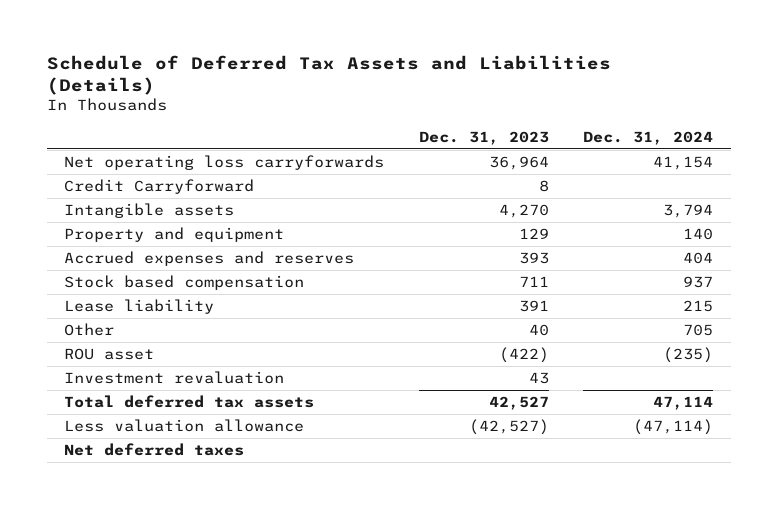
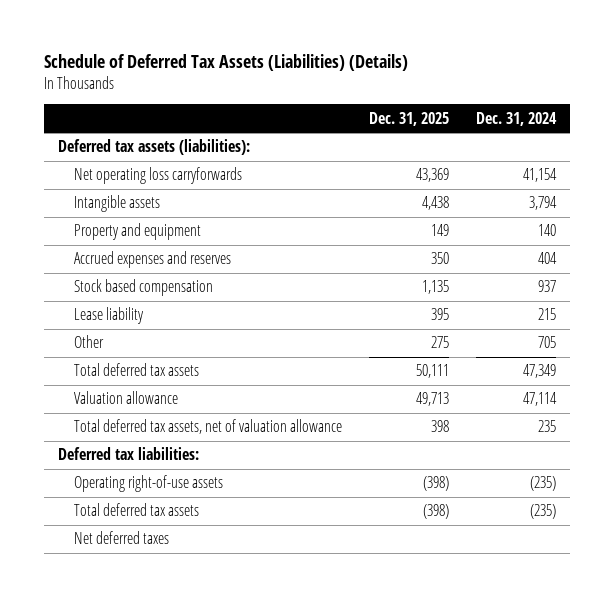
- Schedule of Deferred Tax Assets and Liabilities (Details)
+ Schedule of Deferred Tax Assets (Liabilities) (Details)
- | Dec. 31, 2023 | Dec. 31, 2024
+ | Dec. 31, 2025 | Dec. 31, 2024
+ Deferred tax assets (liabilities):
- Credit Carryforward | 8 |
- ROU asset | (422) | (235)
- Investment revaluation | 43 |
- Total deferred tax assets | 42,527 | 47,114
- Less valuation allowance | (42,527) | (47,114)
+ Total deferred tax assets | 50,111 | 47,349
+ Valuation allowance | 49,713 | 47,114
+ Total deferred tax assets, net of valuation allowance | 398 | 235
+ Deferred tax liabilities:
+ Operating right-of-use assets | (398) | (235)
+ Total deferred tax assets | (398) | (235)

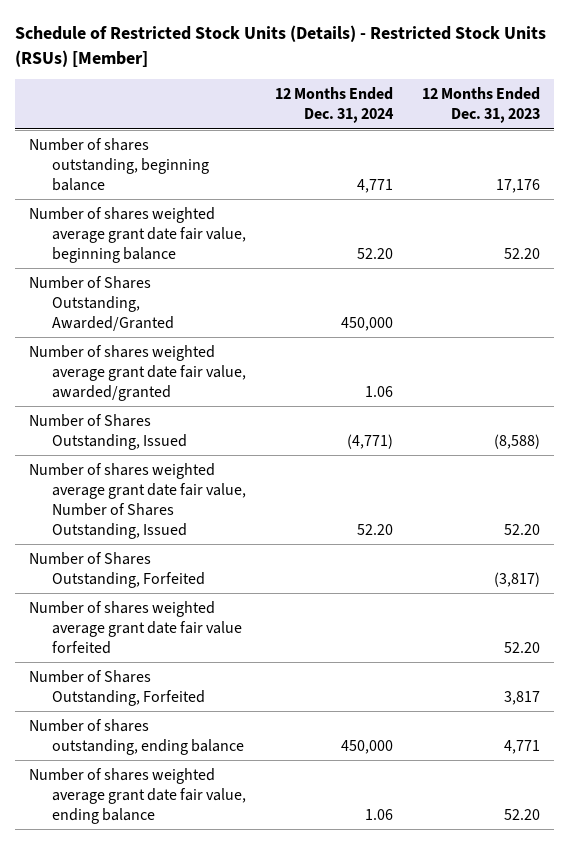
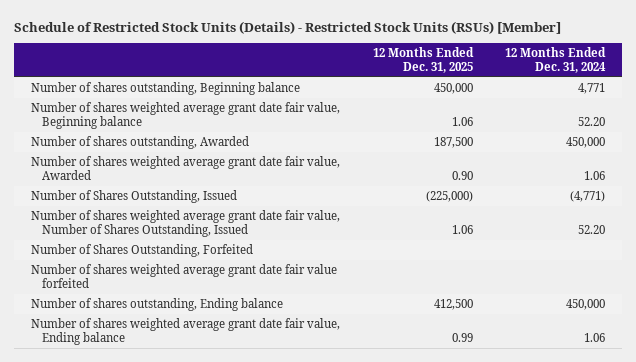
- | 12 Months Ended Dec. 31, 2024 | 12 Months Ended Dec. 31, 2023
+ | 12 Months Ended Dec. 31, 2025 | 12 Months Ended Dec. 31, 2024
- Number of shares outstanding, beginning balance | 4,771 | 17,176
- Number of shares weighted average grant date fair value, beginning balance | 52.20 | 52.20
- Number of Shares Outstanding, Awarded/Granted | 450,000 |
- Number of shares weighted average grant date fair value, awarded/granted | 1.06 |
+ Number of shares outstanding, Beginning balance | 450,000 | 4,771
+ Number of shares weighted average grant date fair value, Beginning balance | 1.06 | 52.20
+ Number of shares outstanding, Awarded | 187,500 | 450,000
+ Number of shares weighted average grant date fair value, Awarded | 0.90 | 1.06
- Number of Shares Outstanding, Forfeited | | 3,817
- Number of shares outstanding, ending balance | 450,000 | 4,771
- Number of shares weighted average grant date fair value, ending balance | 1.06 | 52.20
+ Number of shares outstanding, Ending balance | 412,500 | 450,000
+ Number of shares weighted average grant date fair value, Ending balance | 0.99 | 1.06

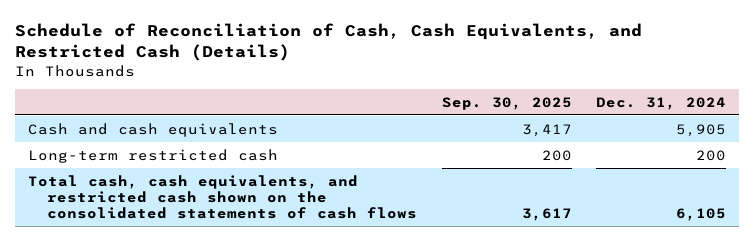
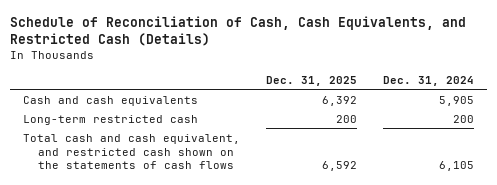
- | Sep. 30, 2025 | Dec. 31, 2024
+ | Dec. 31, 2025 | Dec. 31, 2024
- Total cash, cash equivalents, and restricted cash shown on the consolidated statements of cash flows | 3,617 | 6,105
+ Total cash and cash equivalent, and restricted cash shown on the statements of cash flows | 6,592 | 6,105

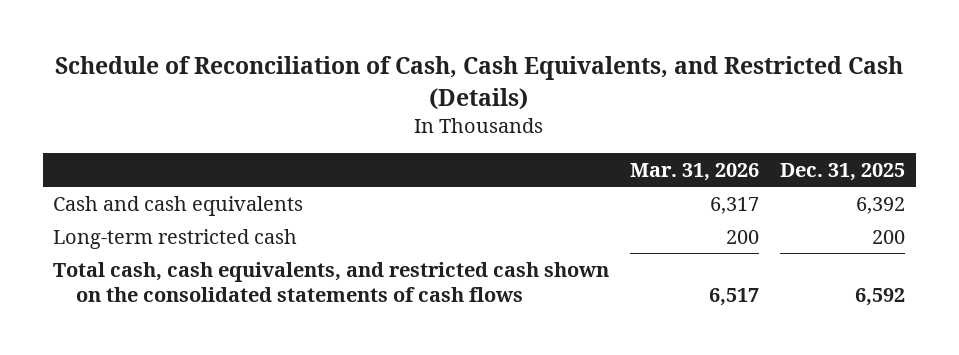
- | Dec. 31, 2025 | Dec. 31, 2024
+ | Mar. 31, 2026 | Dec. 31, 2025
- Total cash and cash equivalent, and restricted cash shown on the statements of cash flows | 6,592 | 6,105
+ Total cash, cash equivalents, and restricted cash shown on the consolidated statements of cash flows | 6,517 | 6,592

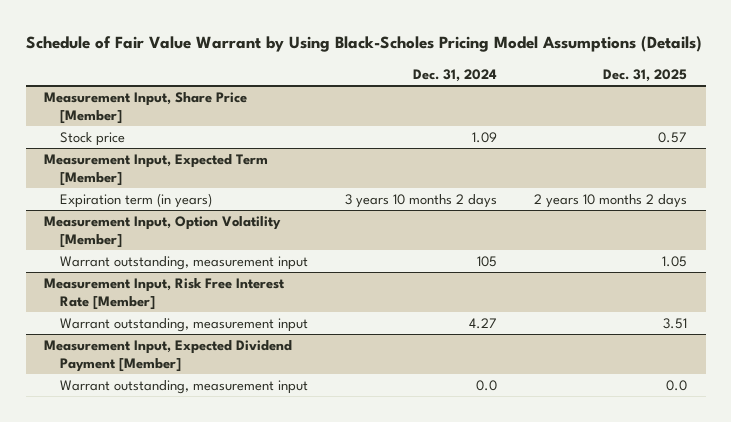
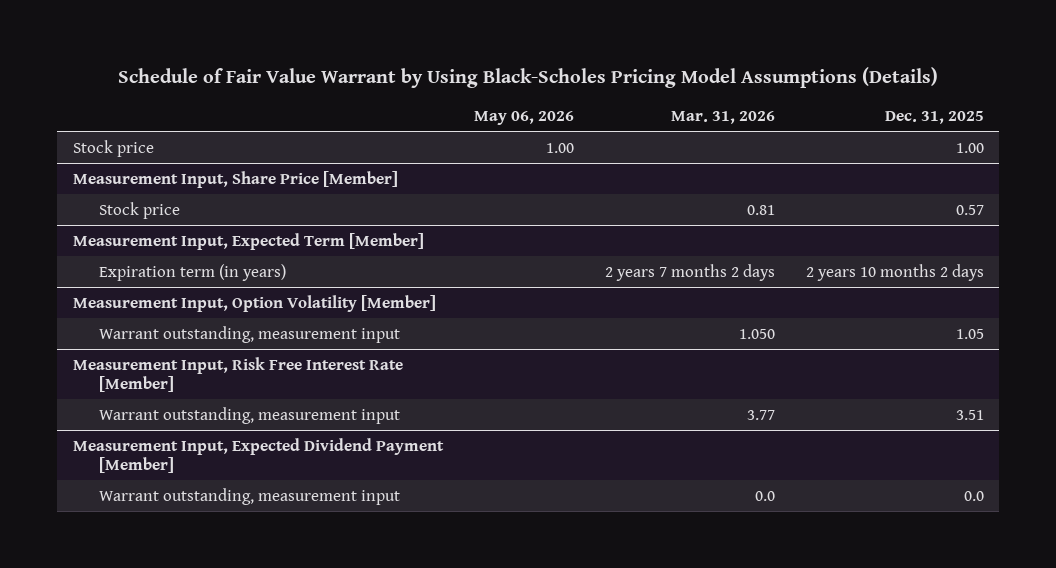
- | Dec. 31, 2024 | Dec. 31, 2025
+ | May 06, 2026 | Mar. 31, 2026 | Dec. 31, 2025
+ Stock price | 1.00 | | 1.00

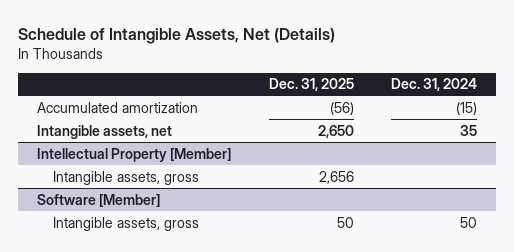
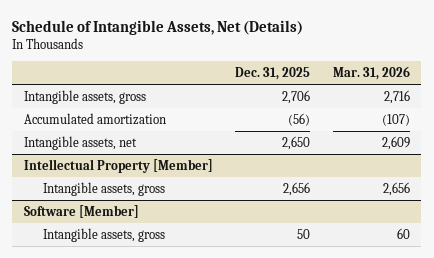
- | Dec. 31, 2025 | Dec. 31, 2024
+ | Dec. 31, 2025 | Mar. 31, 2026
+ Intangible assets, gross | 2,706 | 2,716

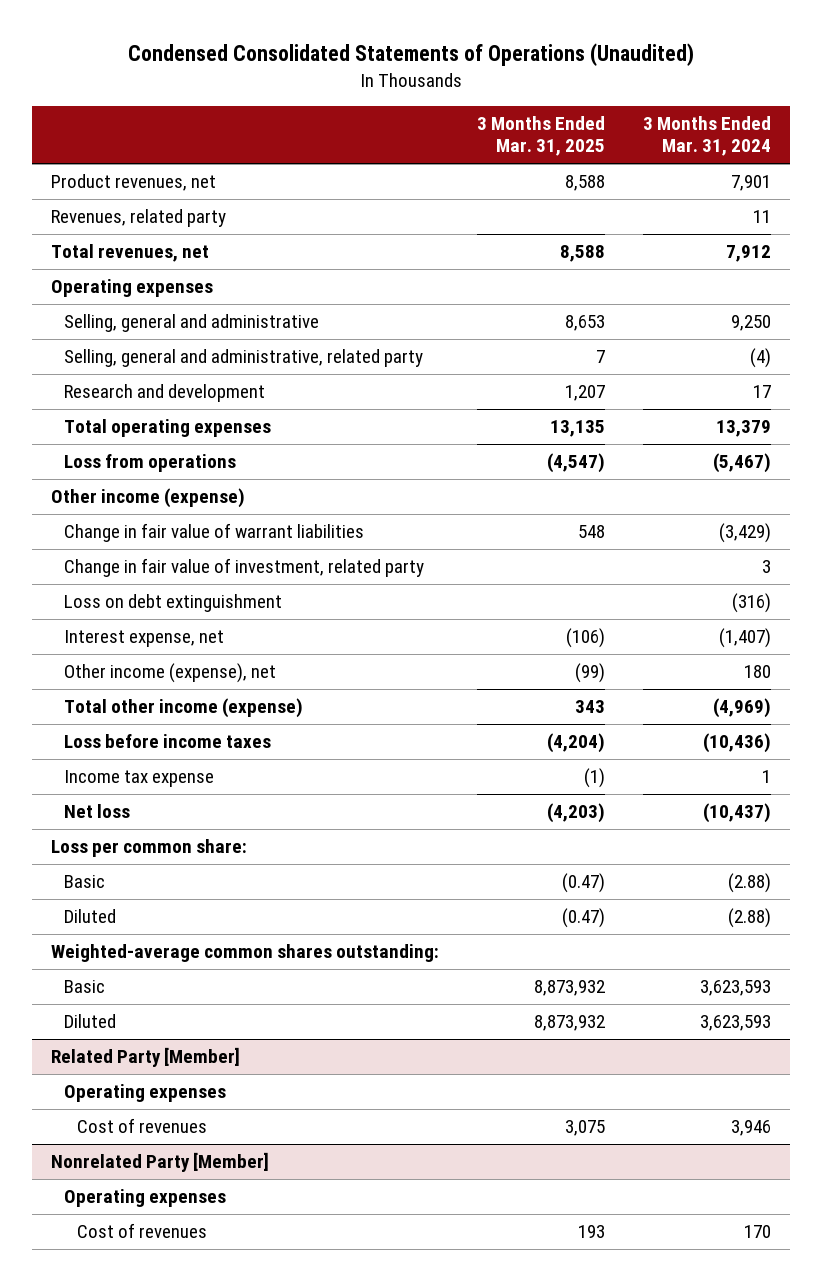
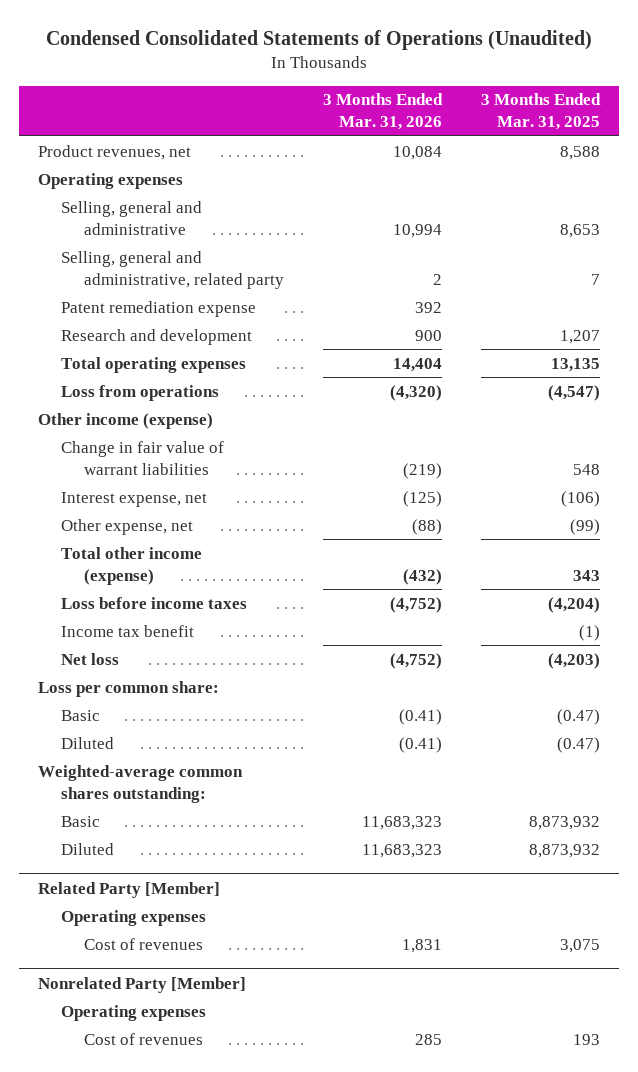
- | 3 Months Ended Mar. 31, 2025 | 3 Months Ended Mar. 31, 2024
+ | 3 Months Ended Mar. 31, 2026 | 3 Months Ended Mar. 31, 2025
- Revenues, related party | | 11
- Total revenues, net | 8,588 | 7,912
+ Patent remediation expense | 392 |
- Change in fair value of investment, related party | | 3
- Loss on debt extinguishment | | (316)
- Other income (expense), net | (99) | 180
+ Other expense, net | (88) | (99)
- Income tax expense | (1) | 1
+ Income tax benefit | | (1)

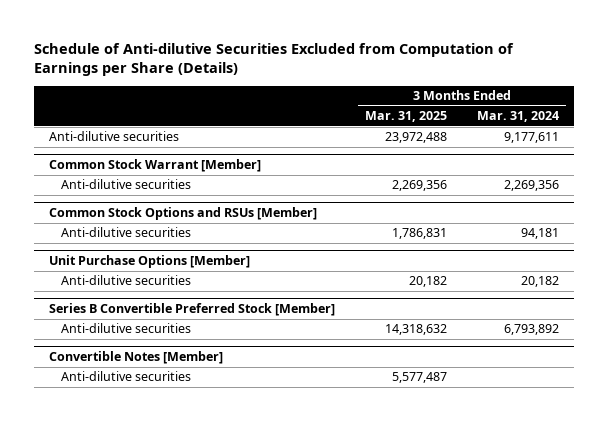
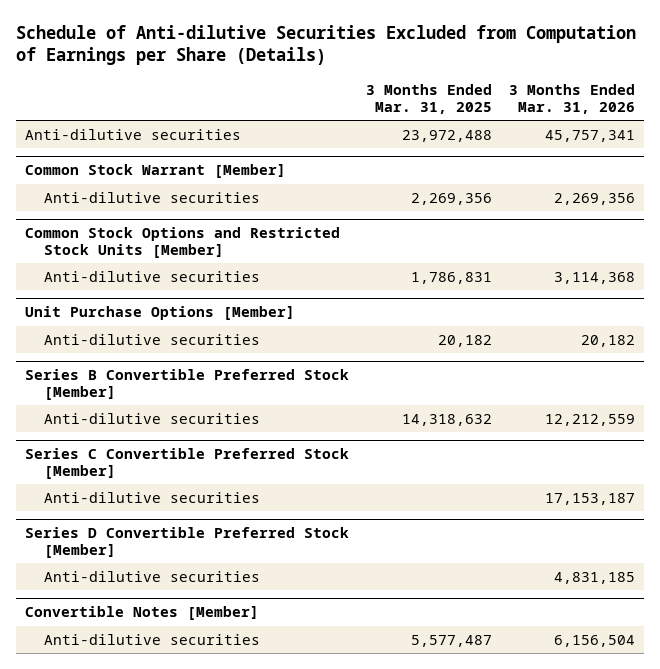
- | 3 Months Ended Mar. 31, 2025 | 3 Months Ended Mar. 31, 2024
+ | 3 Months Ended Mar. 31, 2025 | 3 Months Ended Mar. 31, 2026
- Common Stock Options and RSUs [Member]
+ Common Stock Options and Restricted Stock Units [Member]
+ Series C Convertible Preferred Stock [Member]
+ Anti-dilutive securities | | 17,153,187
+ Series D Convertible Preferred Stock [Member]
+ Anti-dilutive securities | | 4,831,185

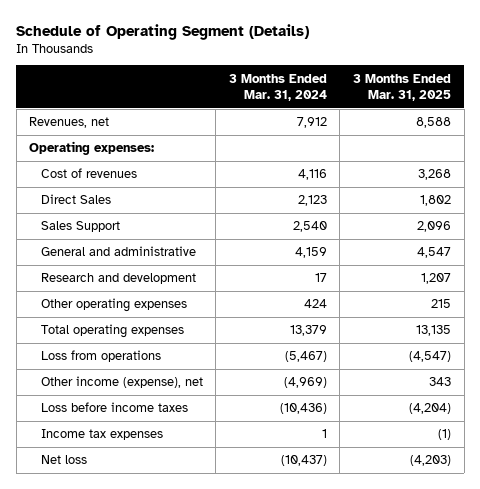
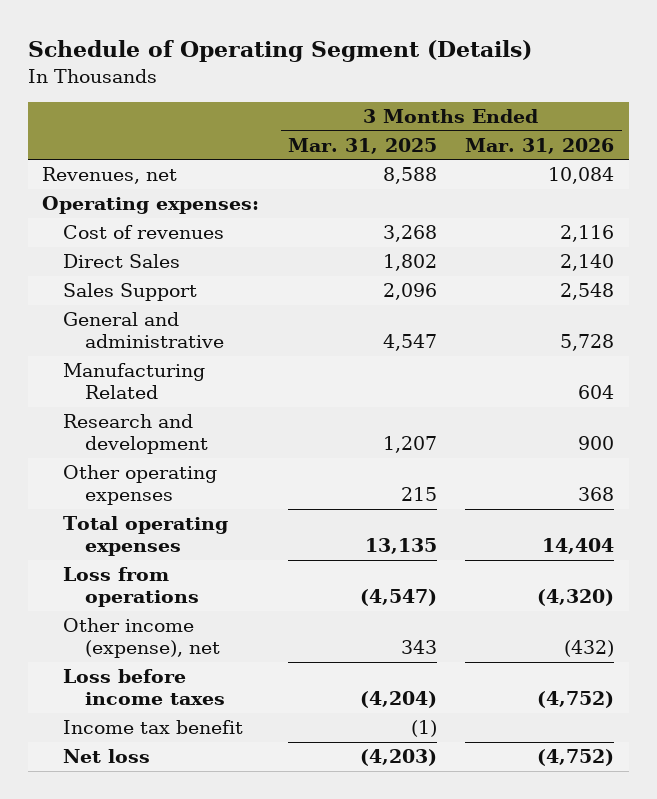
- | 3 Months Ended Mar. 31, 2024 | 3 Months Ended Mar. 31, 2025
+ | 3 Months Ended Mar. 31, 2025 | 3 Months Ended Mar. 31, 2026
+ Manufacturing Related | | 604
- Income tax expenses | 1 | (1)
+ Income tax benefit | (1) |

